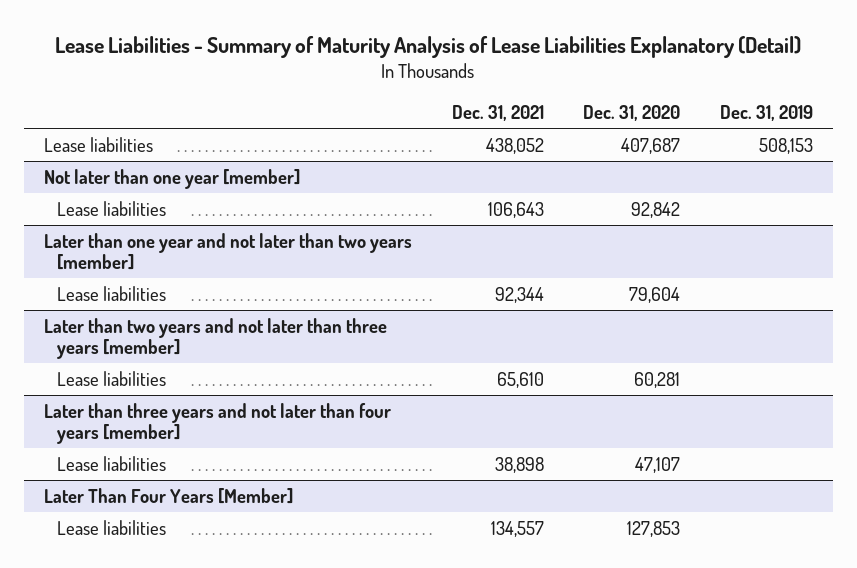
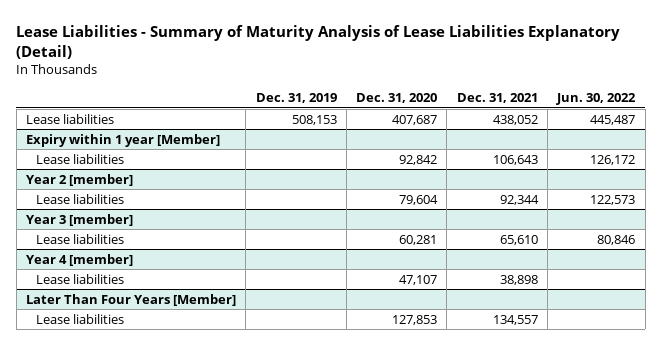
- | Dec. 31, 2021 | Dec. 31, 2020 | Dec. 31, 2019
+ | Dec. 31, 2019 | Dec. 31, 2020 | Dec. 31, 2021 | Jun. 30, 2022
- Not later than one year [member]
+ Expiry within 1 year [Member]
- Later than one year and not later than two years [member]
+ Year 2 [member]
- Later than two years and not later than three years [member]
+ Year 3 [member]
- Later than three years and not later than four years [member]
+ Year 4 [member]

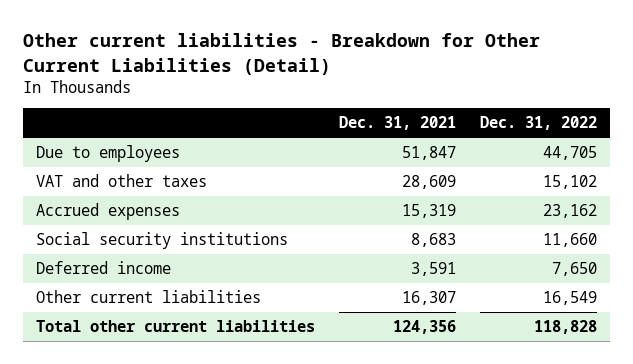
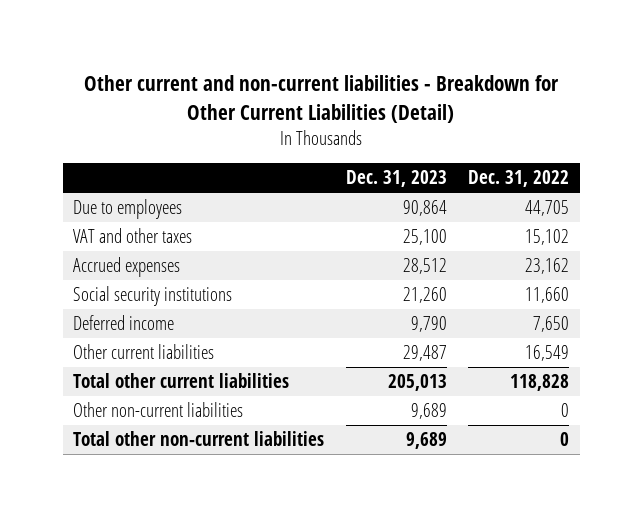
- Other current liabilities - Breakdown for Other Current Liabilities (Detail)
+ Other current and non-current liabilities - Breakdown for Other Current Liabilities (Detail)
- | Dec. 31, 2021 | Dec. 31, 2022
+ | Dec. 31, 2023 | Dec. 31, 2022
+ Other non-current liabilities | 9,689 | 0
+ Total other non-current liabilities | 9,689 | 0

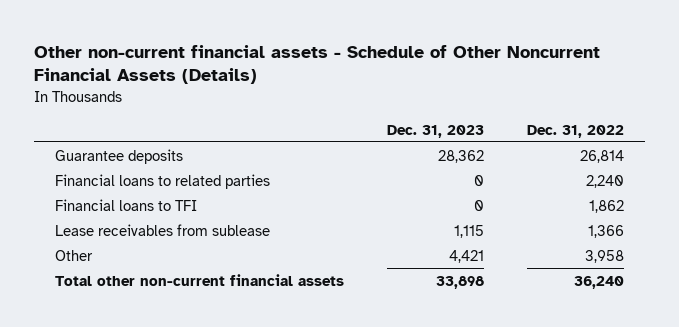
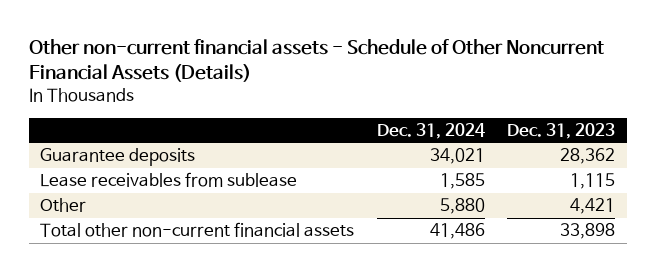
- | Dec. 31, 2023 | Dec. 31, 2022
+ | Dec. 31, 2024 | Dec. 31, 2023
- Financial loans to related parties | 0 | 2,240
- Financial loans to TFI | 0 | 1,862

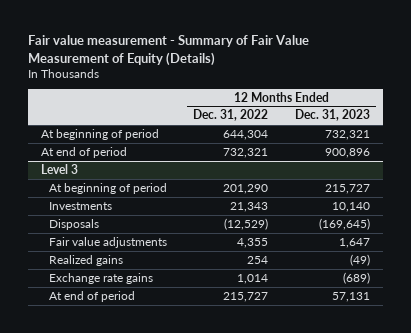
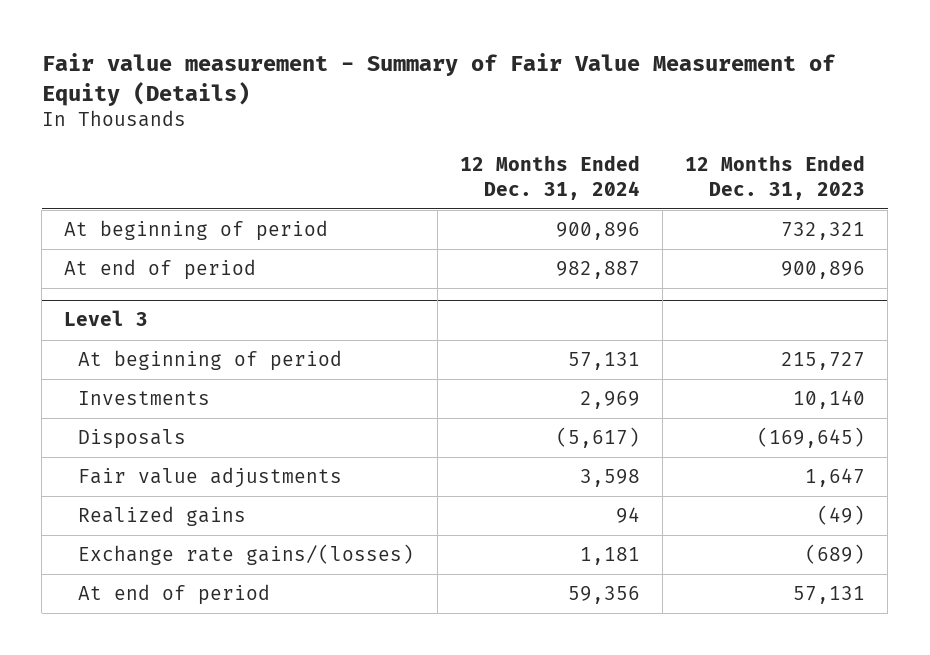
- | 12 Months Ended Dec. 31, 2022 | 12 Months Ended Dec. 31, 2023
+ | 12 Months Ended Dec. 31, 2024 | 12 Months Ended Dec. 31, 2023
@ Level 3
- Exchange rate gains | 1,014 | (689)
+ Exchange rate gains/(losses) | 1,181 | (689)

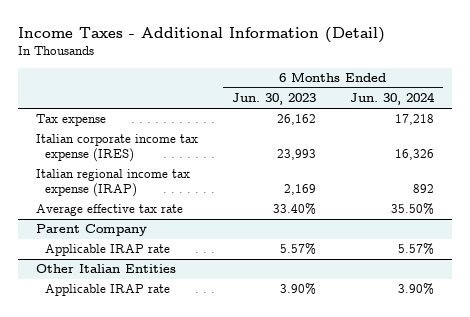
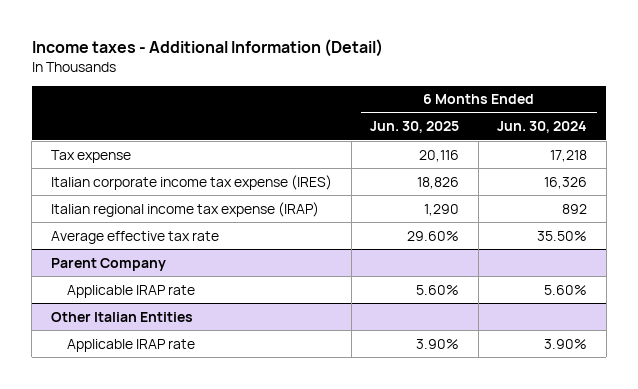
- Income Taxes - Additional Information (Detail)
+ Income taxes - Additional Information (Detail)
- | 6 Months Ended Jun. 30, 2023 | 6 Months Ended Jun. 30, 2024
+ | 6 Months Ended Jun. 30, 2025 | 6 Months Ended Jun. 30, 2024
@ Parent Company
- Applicable IRAP rate | 5.57% | 5.57%
+ Applicable IRAP rate | 5.60% | 5.60%

